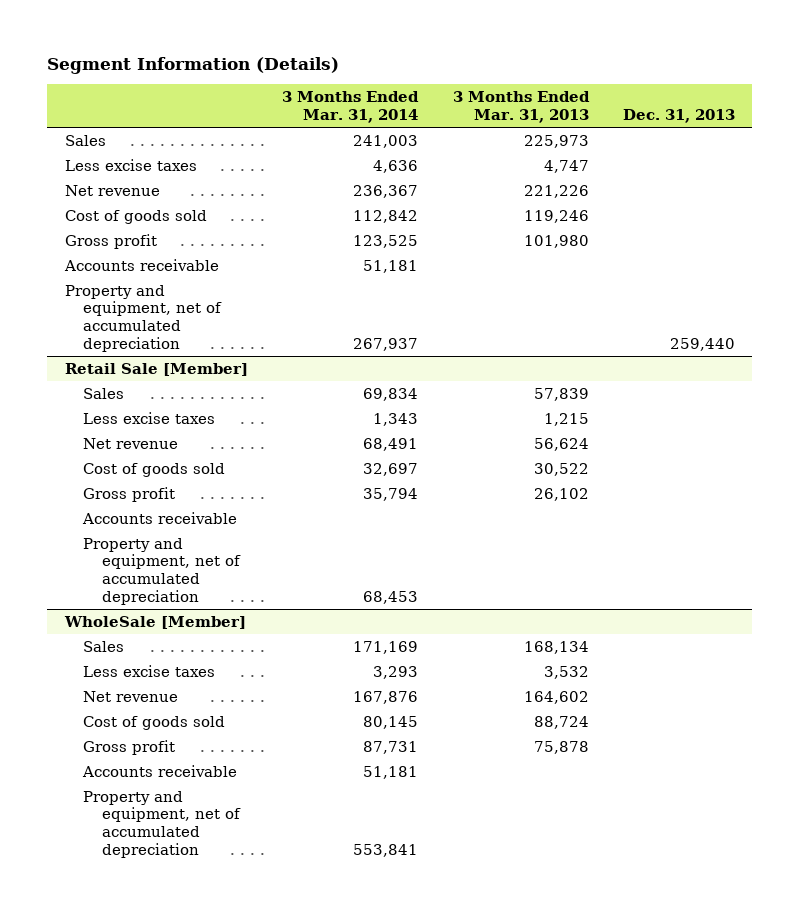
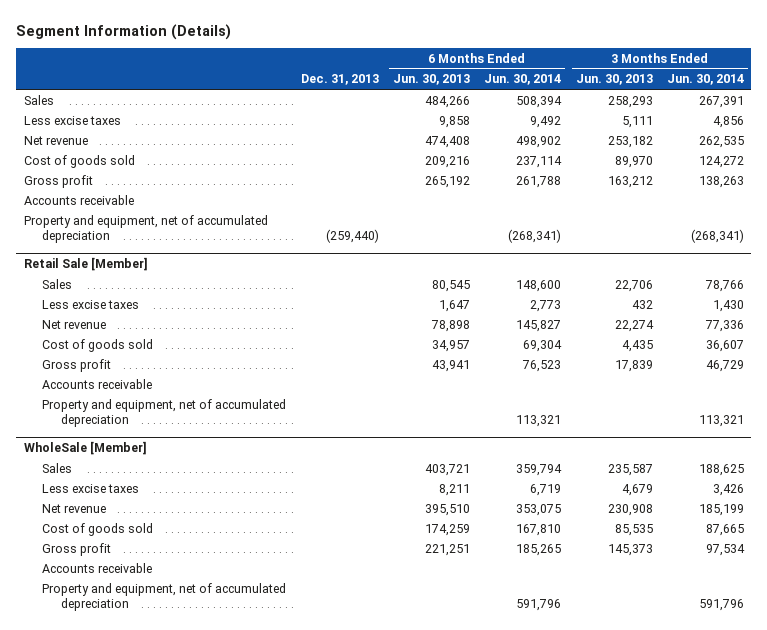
- | 3 Months Ended Mar. 31, 2014 | 3 Months Ended Mar. 31, 2013 | Dec. 31, 2013
+ | Dec. 31, 2013 | 6 Months Ended Jun. 30, 2013 | 6 Months Ended Jun. 30, 2014 | 3 Months Ended Jun. 30, 2013 | 3 Months Ended Jun. 30, 2014
- Property and equipment, net of accumulated depreciation | 267,937 | | 259,440
+ Property and equipment, net of accumulated depreciation | (259,440) | | (268,341) | | (268,341)

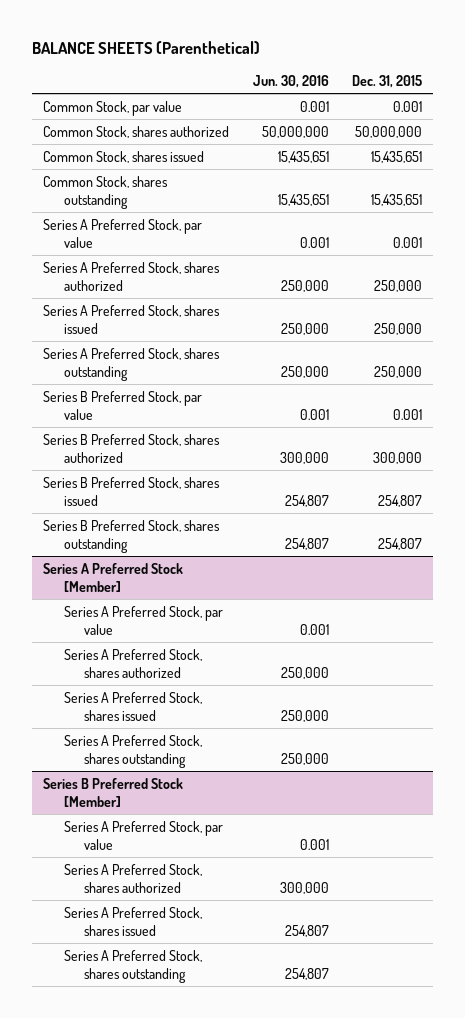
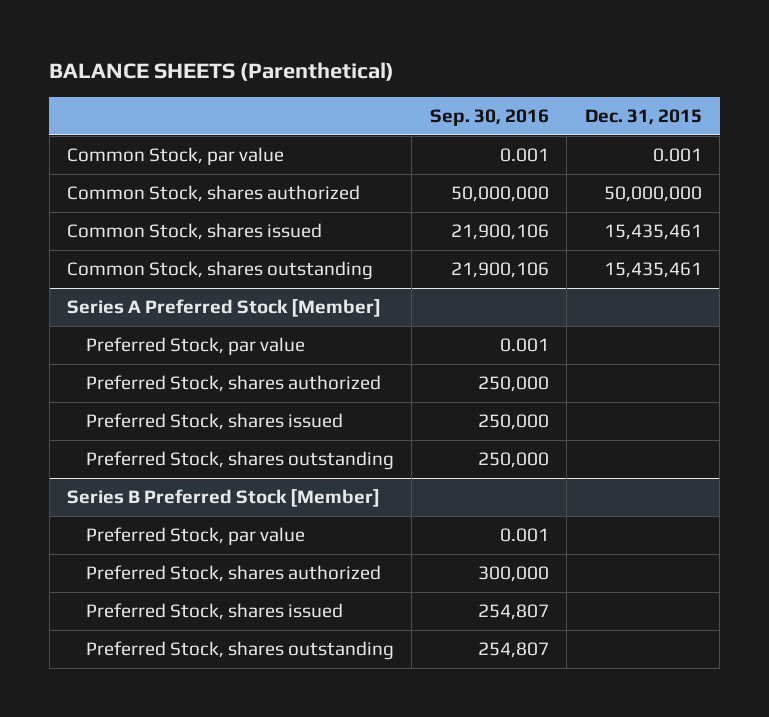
- | Jun. 30, 2016 | Dec. 31, 2015
+ | Sep. 30, 2016 | Dec. 31, 2015
- Common Stock, shares issued | 15,435,651 | 15,435,651
- Common Stock, shares outstanding | 15,435,651 | 15,435,651
- Series A Preferred Stock, par value | 0.001 | 0.001
- Series A Preferred Stock, shares authorized | 250,000 | 250,000
- Series A Preferred Stock, shares issued | 250,000 | 250,000
- Series A Preferred Stock, shares outstanding | 250,000 | 250,000
- Series B Preferred Stock, par value | 0.001 | 0.001
- Series B Preferred Stock, shares authorized | 300,000 | 300,000
- Series B Preferred Stock, shares issued | 254,807 | 254,807
- Series B Preferred Stock, shares outstanding | 254,807 | 254,807
+ Common Stock, shares issued | 21,900,106 | 15,435,461
+ Common Stock, shares outstanding | 21,900,106 | 15,435,461
@ Series A Preferred Stock [Member]
- Series A Preferred Stock, par value | 0.001 |
- Series A Preferred Stock, shares authorized | 250,000 |
- Series A Preferred Stock, shares issued | 250,000 |
- Series A Preferred Stock, shares outstanding | 250,000 |
+ Preferred Stock, par value | 0.001 |
+ Preferred Stock, shares authorized | 250,000 |
+ Preferred Stock, shares issued | 250,000 |
+ Preferred Stock, shares outstanding | 250,000 |
@ Series B Preferred Stock [Member]
- Series A Preferred Stock, par value | 0.001 |
- Series A Preferred Stock, shares authorized | 300,000 |
- Series A Preferred Stock, shares issued | 254,807 |
- Series A Preferred Stock, shares outstanding | 254,807 |
+ Preferred Stock, par value | 0.001 |
+ Preferred Stock, shares authorized | 300,000 |
+ Preferred Stock, shares issued | 254,807 |
+ Preferred Stock, shares outstanding | 254,807 |

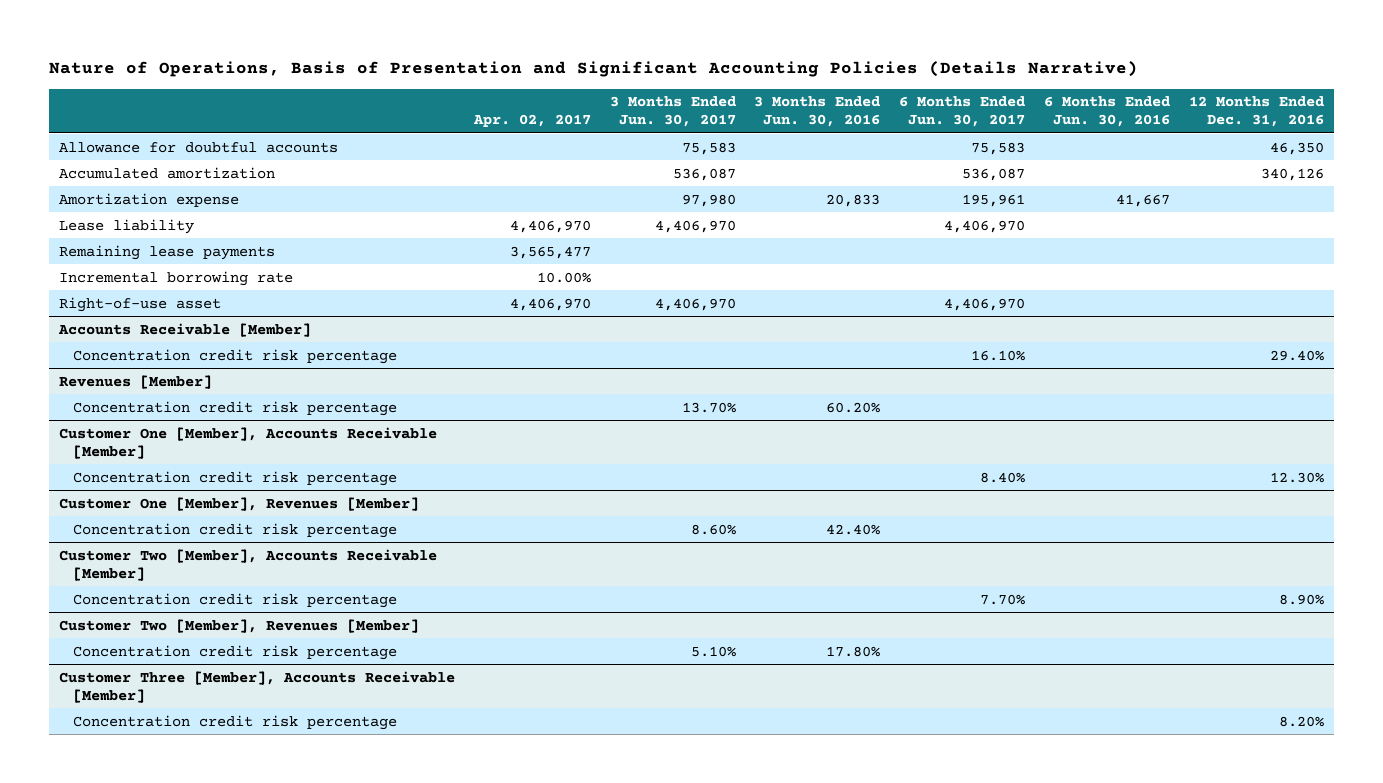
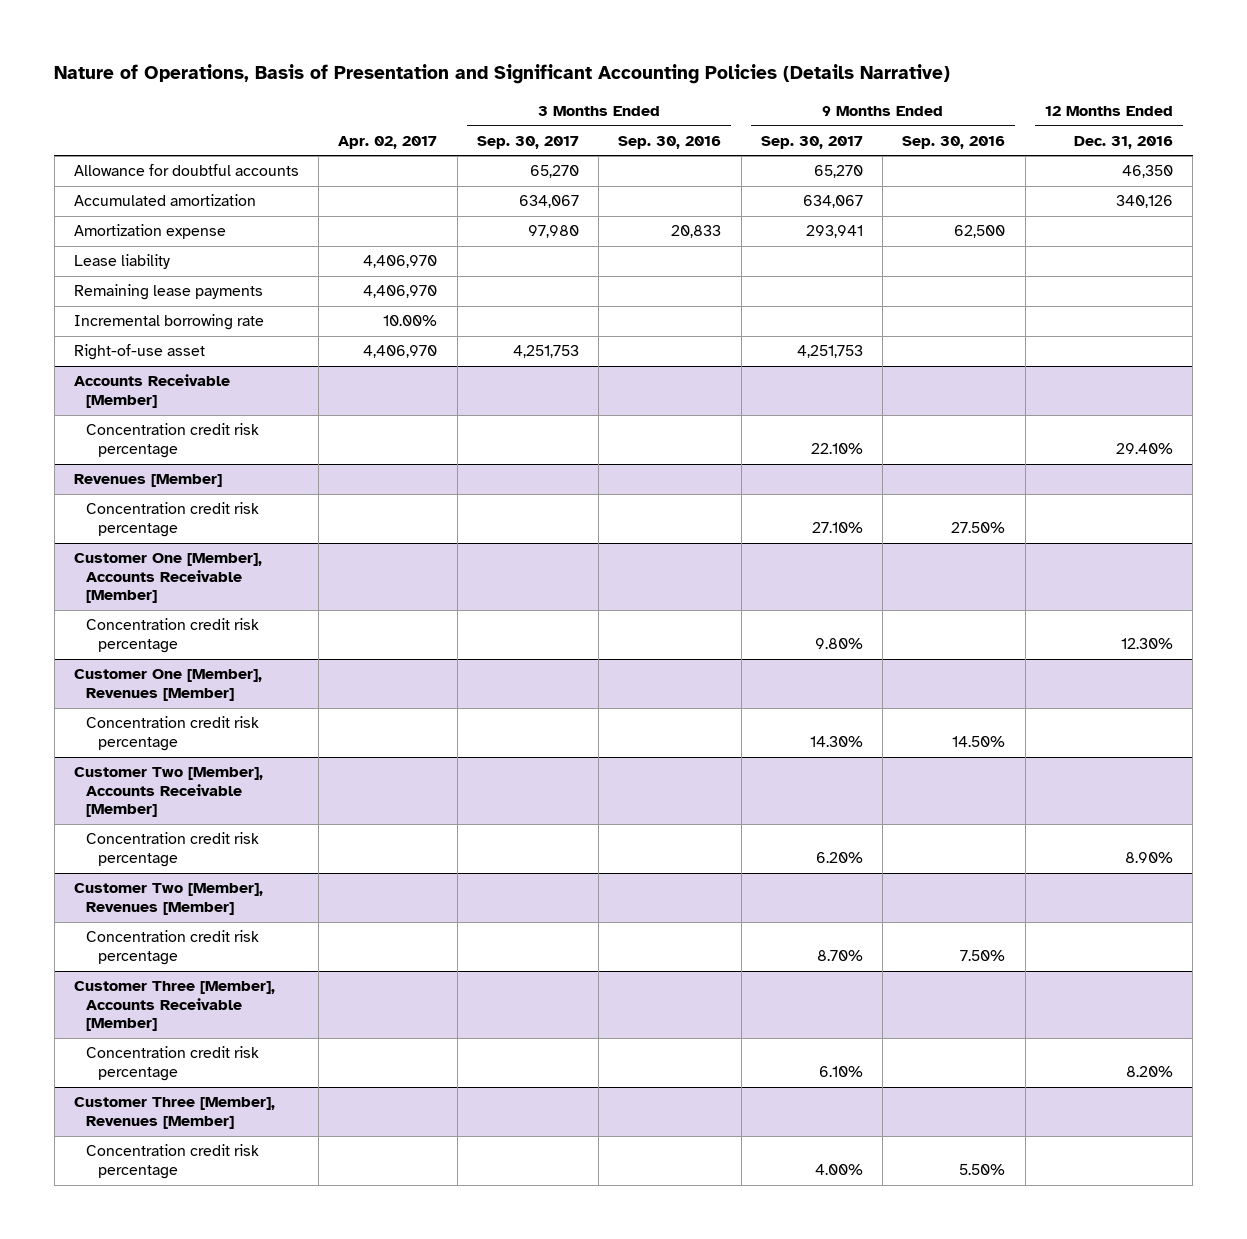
- | Apr. 02, 2017 | 3 Months Ended Jun. 30, 2017 | 3 Months Ended Jun. 30, 2016 | 6 Months Ended Jun. 30, 2017 | 6 Months Ended Jun. 30, 2016 | 12 Months Ended Dec. 31, 2016
+ | Apr. 02, 2017 | 3 Months Ended Sep. 30, 2017 | 3 Months Ended Sep. 30, 2016 | 9 Months Ended Sep. 30, 2017 | 9 Months Ended Sep. 30, 2016 | 12 Months Ended Dec. 31, 2016
- Remaining lease payments | 3,565,477 | | | | |
+ Remaining lease payments | 4,406,970 | | | | |
+ Customer Three [Member], Revenues [Member]
+ Concentration credit risk percentage | | | | 4.00% | 5.50% |

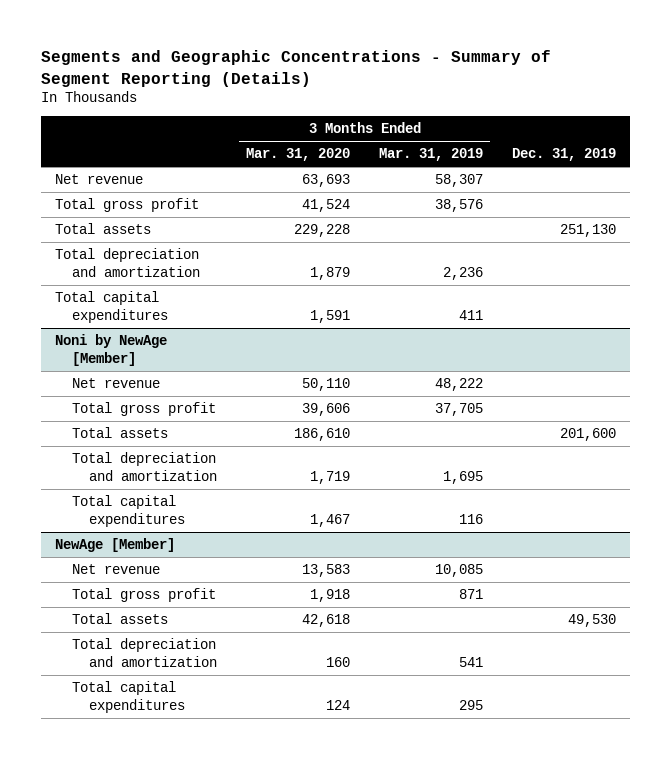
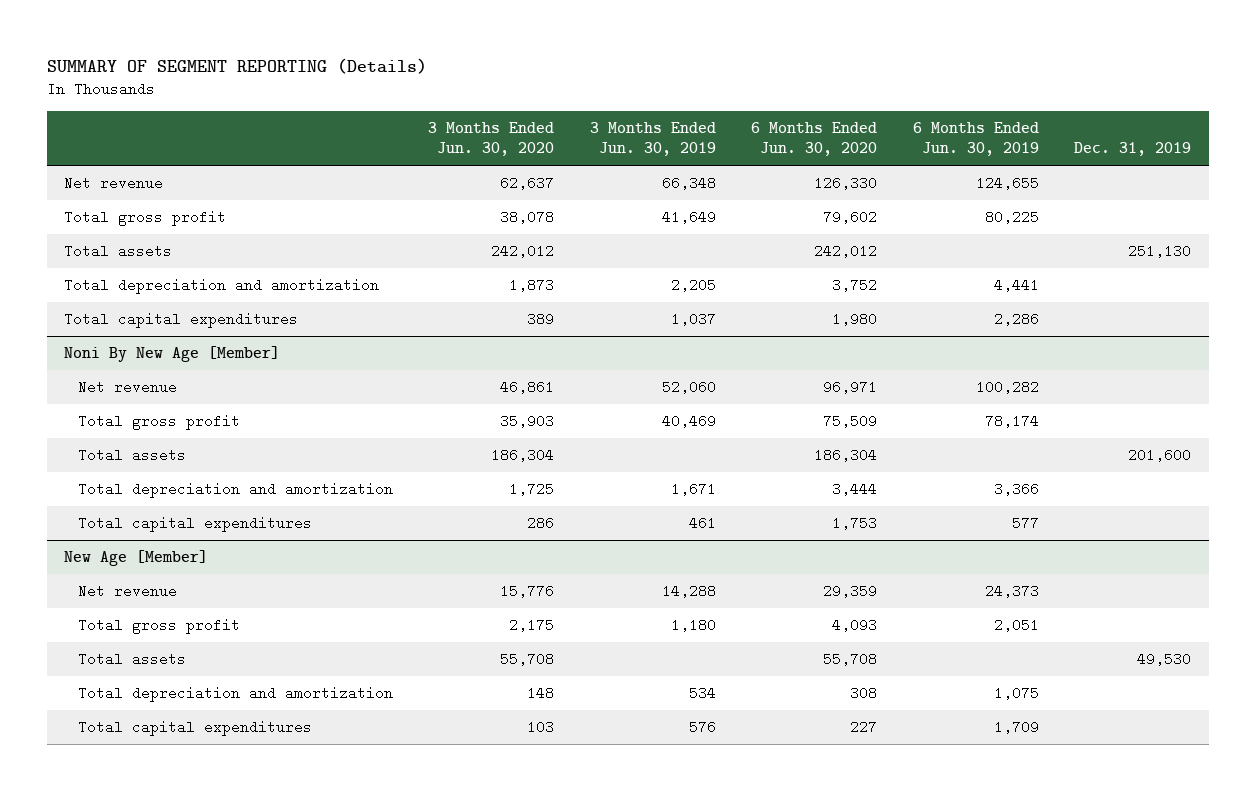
- Segments and Geographic Concentrations - Summary of Segment Reporting (Details)
+ SUMMARY OF SEGMENT REPORTING (Details)
- | 3 Months Ended Mar. 31, 2020 | 3 Months Ended Mar. 31, 2019 | Dec. 31, 2019
+ | 3 Months Ended Jun. 30, 2020 | 3 Months Ended Jun. 30, 2019 | 6 Months Ended Jun. 30, 2020 | 6 Months Ended Jun. 30, 2019 | Dec. 31, 2019
- Noni by NewAge [Member]
+ Noni By New Age [Member]
- NewAge [Member]
+ New Age [Member]

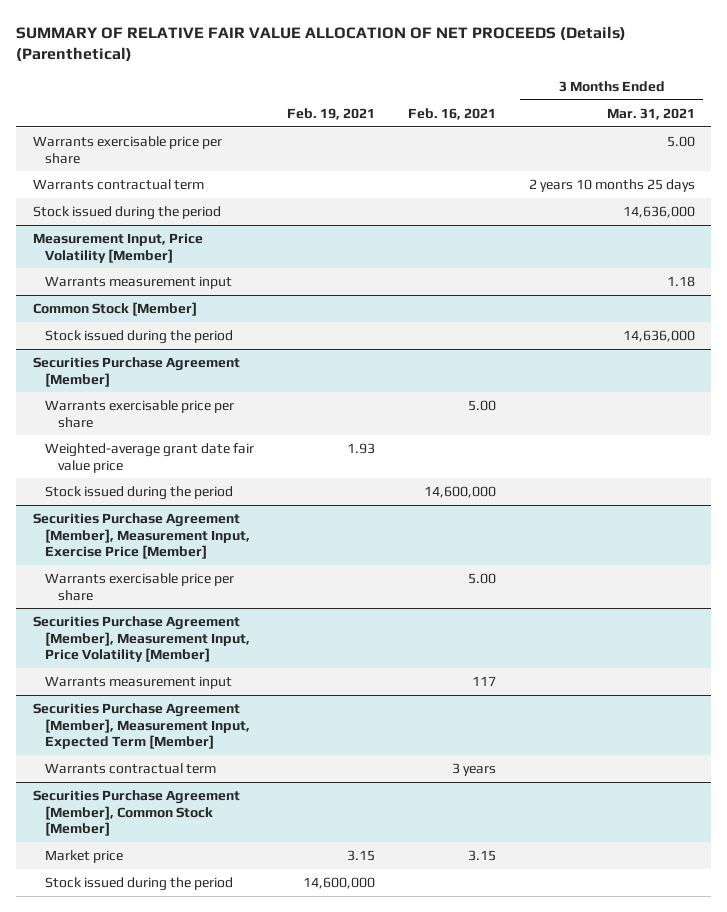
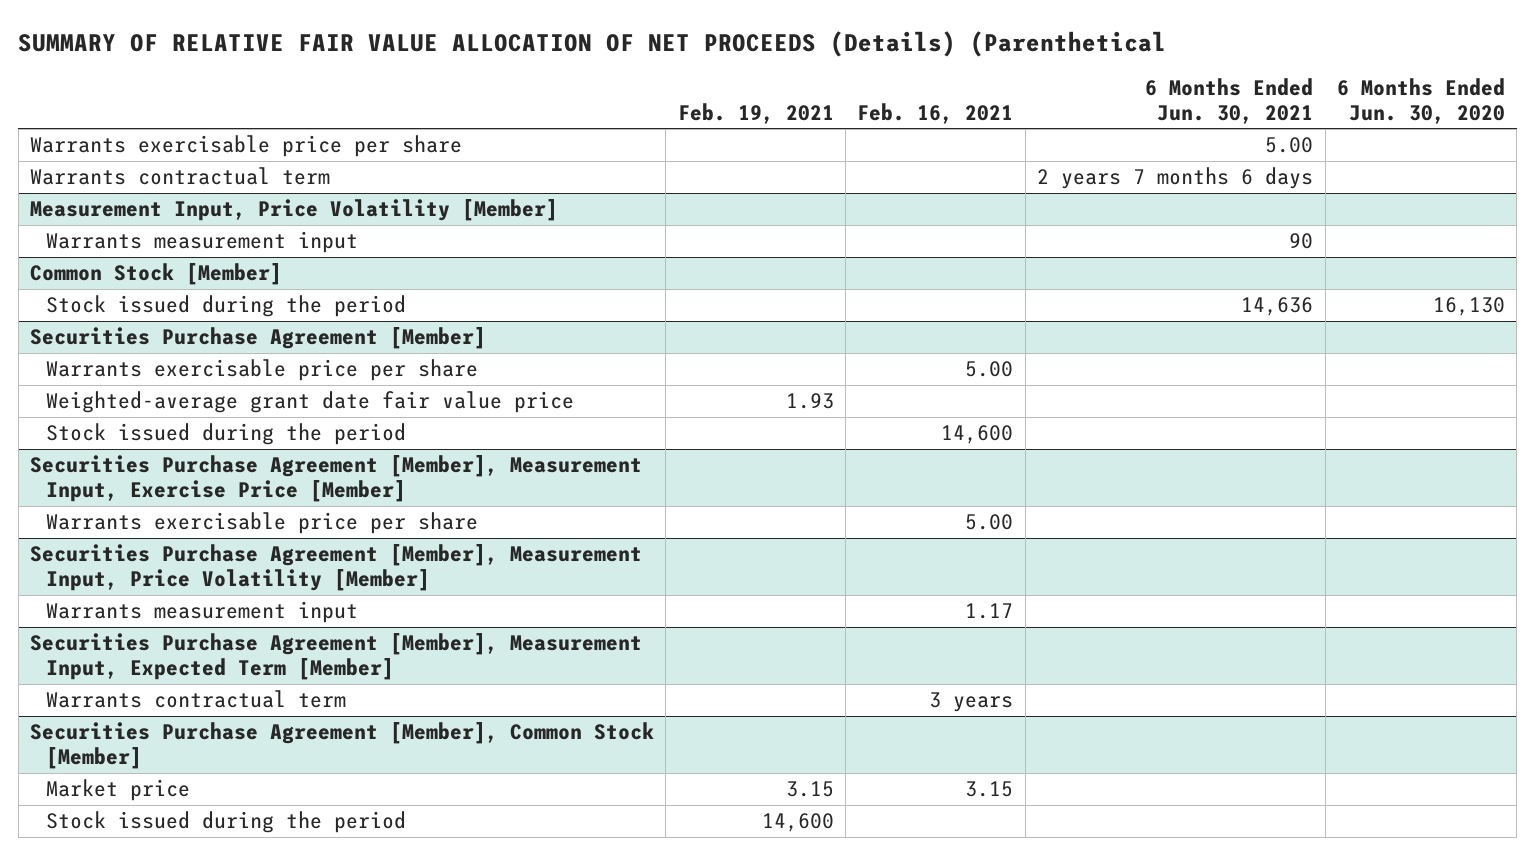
- SUMMARY OF RELATIVE FAIR VALUE ALLOCATION OF NET PROCEEDS (Details) (Parenthetical)
+ SUMMARY OF RELATIVE FAIR VALUE ALLOCATION OF NET PROCEEDS (Details) (Parenthetical
- | Feb. 19, 2021 | Feb. 16, 2021 | 3 Months Ended Mar. 31, 2021
+ | Feb. 19, 2021 | Feb. 16, 2021 | 6 Months Ended Jun. 30, 2021 | 6 Months Ended Jun. 30, 2020
- Stock issued during the period | | | 14,636,000
@ Securities Purchase Agreement [Member]
- Stock issued during the period | | 14,600,000 |
+ Stock issued during the period | | 14,600 | |
@ Securities Purchase Agreement [Member], Measurement Input, Price Volatility [Member]
- Warrants measurement input | | 117 |
+ Warrants measurement input | | 1.17 | |
@ Securities Purchase Agreement [Member], Common Stock [Member]
- Stock issued during the period | 14,600,000 | |
+ Stock issued during the period | 14,600 | | |

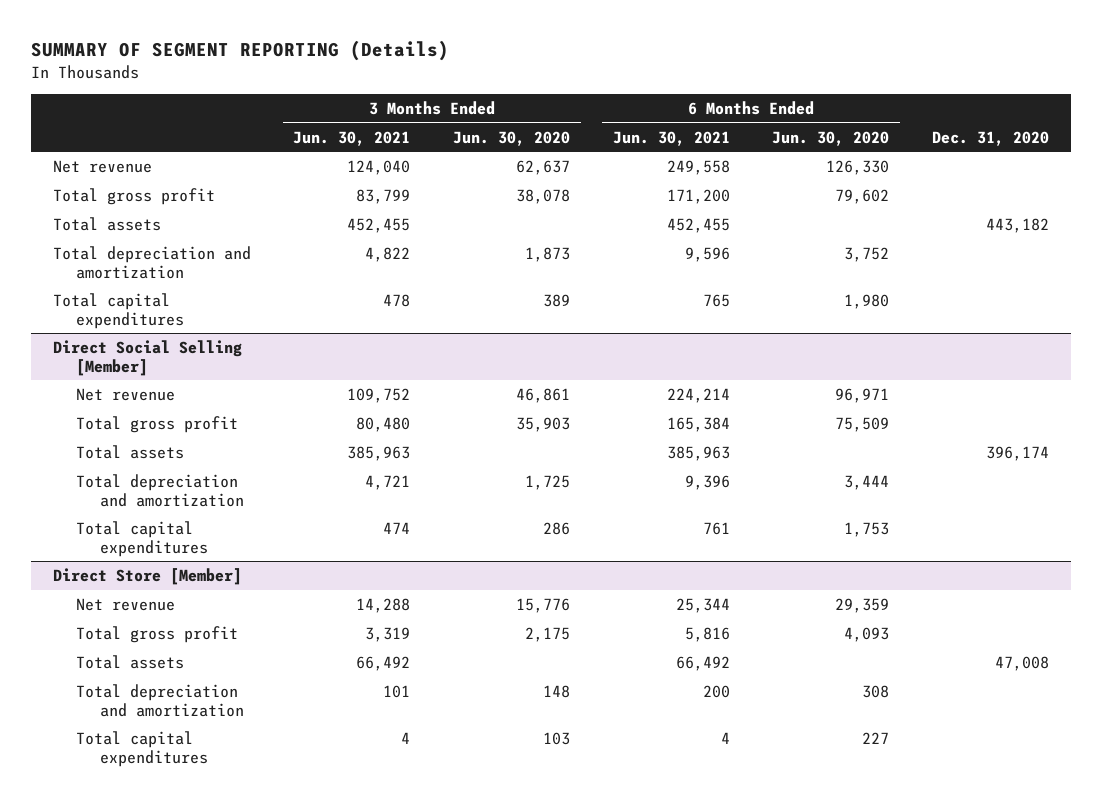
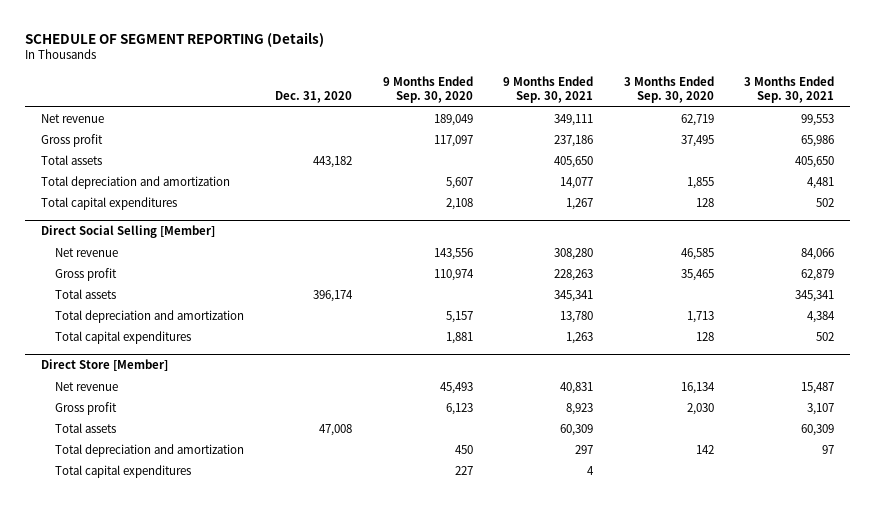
- SUMMARY OF SEGMENT REPORTING (Details)
+ SCHEDULE OF SEGMENT REPORTING (Details)
- | 3 Months Ended Jun. 30, 2021 | 3 Months Ended Jun. 30, 2020 | 6 Months Ended Jun. 30, 2021 | 6 Months Ended Jun. 30, 2020 | Dec. 31, 2020
+ | Dec. 31, 2020 | 9 Months Ended Sep. 30, 2020 | 9 Months Ended Sep. 30, 2021 | 3 Months Ended Sep. 30, 2020 | 3 Months Ended Sep. 30, 2021
- Total gross profit | 83,799 | 38,078 | 171,200 | 79,602 |
+ Gross profit | | 117,097 | 237,186 | 37,495 | 65,986
@ Direct Social Selling [Member]
- Total gross profit | 80,480 | 35,903 | 165,384 | 75,509 |
+ Gross profit | | 110,974 | 228,263 | 35,465 | 62,879
@ Direct Store [Member]
- Total gross profit | 3,319 | 2,175 | 5,816 | 4,093 |
+ Gross profit | | 6,123 | 8,923 | 2,030 | 3,107

